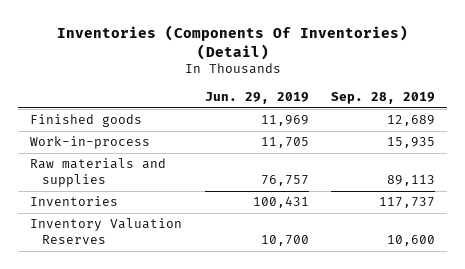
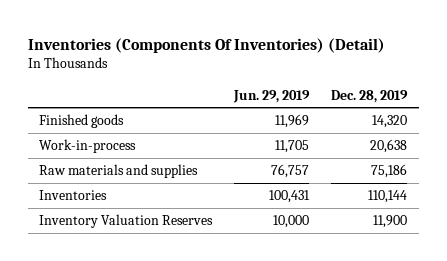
- | Jun. 29, 2019 | Sep. 28, 2019
+ | Jun. 29, 2019 | Dec. 28, 2019
- Inventory Valuation Reserves | 10,700 | 10,600
+ Inventory Valuation Reserves | 10,000 | 11,900

